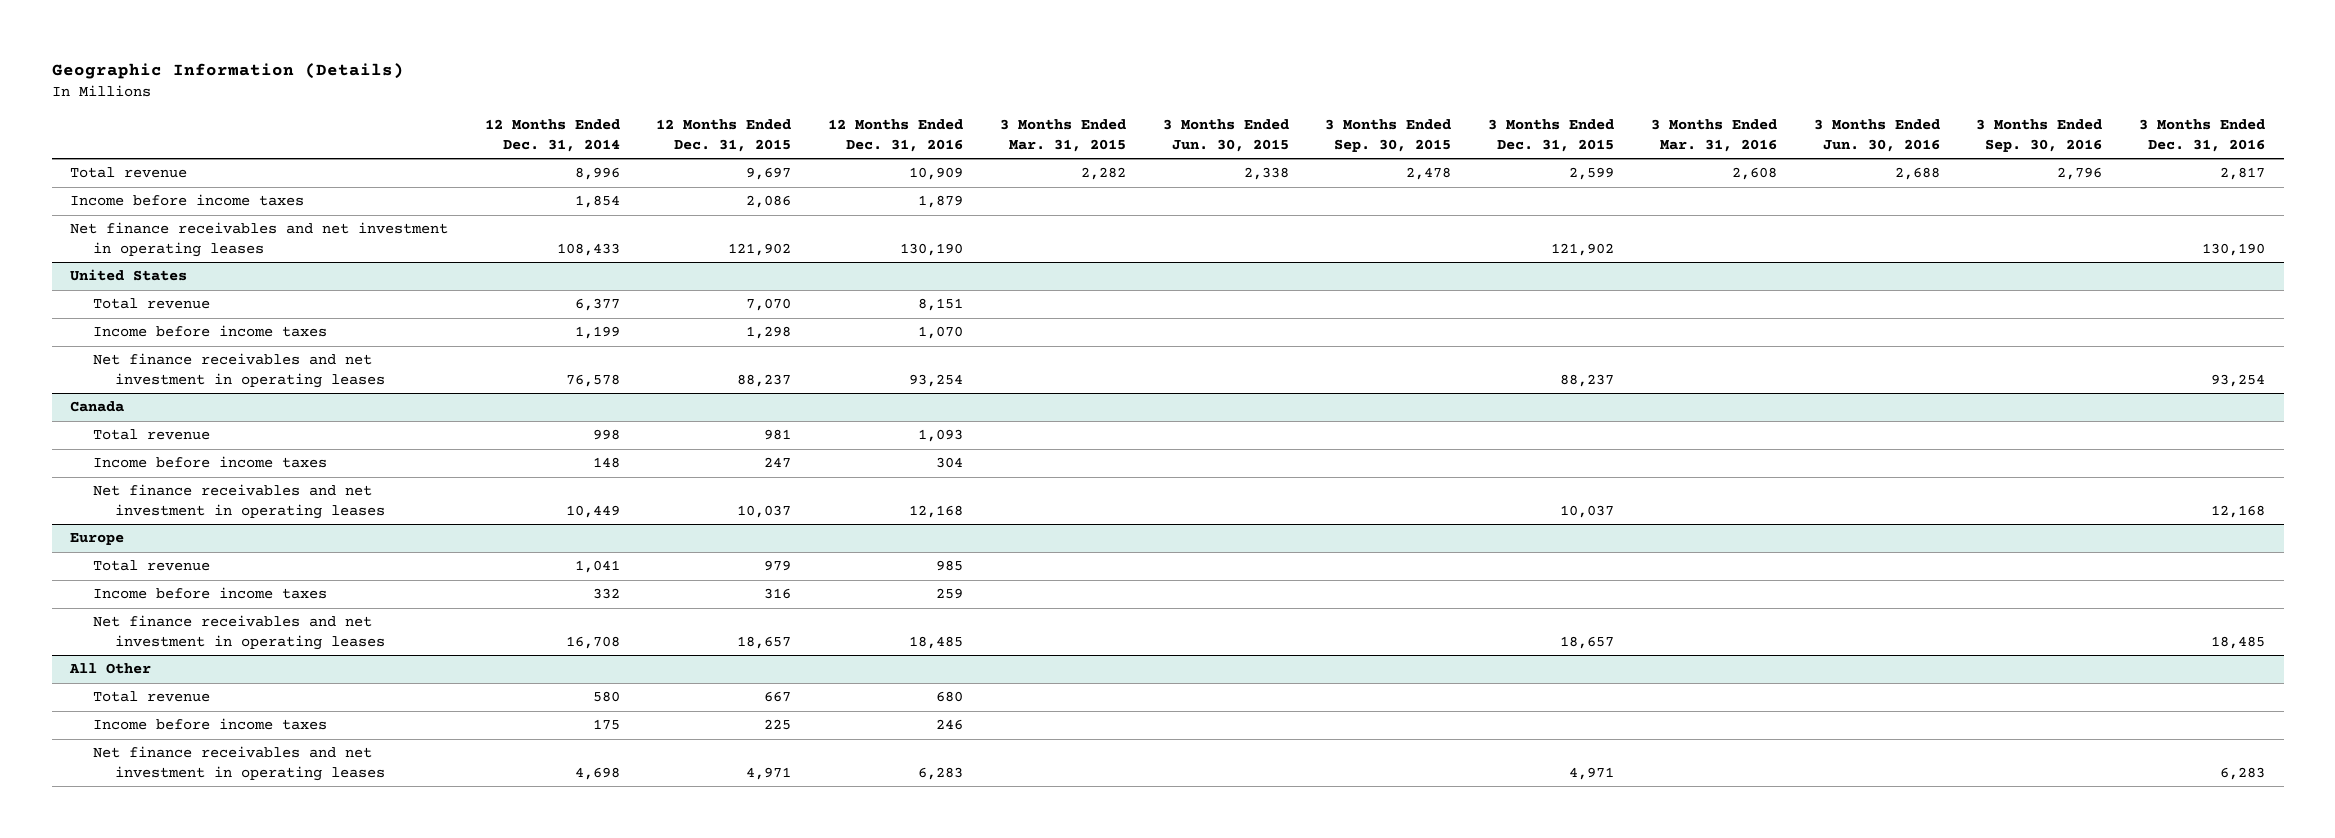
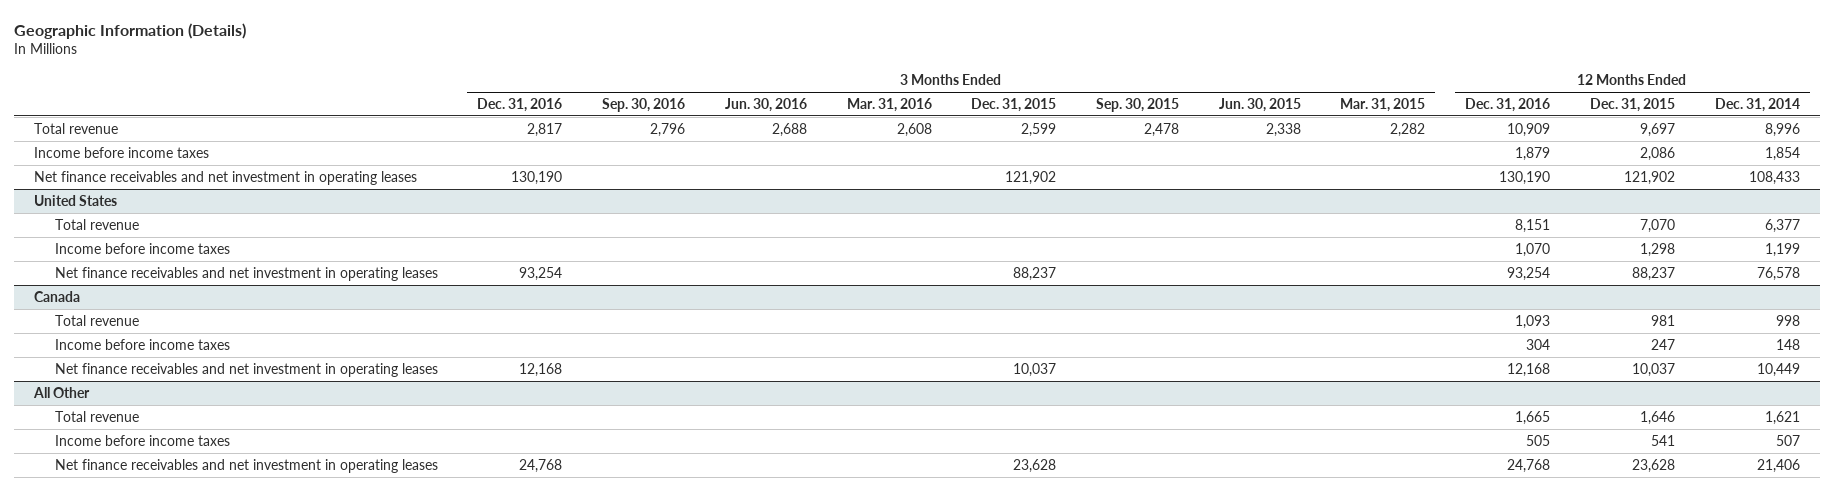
- | 12 Months Ended Dec. 31, 2014 | 12 Months Ended Dec. 31, 2015 | 12 Months Ended Dec. 31, 2016 | 3 Months Ended Mar. 31, 2015 | 3 Months Ended Jun. 30, 2015 | 3 Months Ended Sep. 30, 2015 | 3 Months Ended Dec. 31, 2015 | 3 Months Ended Mar. 31, 2016 | 3 Months Ended Jun. 30, 2016 | 3 Months Ended Sep. 30, 2016 | 3 Months Ended Dec. 31, 2016
+ | 3 Months Ended Dec. 31, 2016 | 3 Months Ended Sep. 30, 2016 | 3 Months Ended Jun. 30, 2016 | 3 Months Ended Mar. 31, 2016 | 3 Months Ended Dec. 31, 2015 | 3 Months Ended Sep. 30, 2015 | 3 Months Ended Jun. 30, 2015 | 3 Months Ended Mar. 31, 2015 | 12 Months Ended Dec. 31, 2016 | 12 Months Ended Dec. 31, 2015 | 12 Months Ended Dec. 31, 2014
- Europe
- Total revenue | 1,041 | 979 | 985 | | | | | | | |
- Income before income taxes | 332 | 316 | 259 | | | | | | | |
- Net finance receivables and net investment in operating leases | 16,708 | 18,657 | 18,485 | | | | 18,657 | | | | 18,485
@ All Other
- Total revenue | 580 | 667 | 680 | | | | | | | |
- Income before income taxes | 175 | 225 | 246 | | | | | | | |
- Net finance receivables and net investment in operating leases | 4,698 | 4,971 | 6,283 | | | | 4,971 | | | | 6,283
+ Total revenue | | | | | | | | | 1,665 | 1,646 | 1,621
+ Income before income taxes | | | | | | | | | 505 | 541 | 507
+ Net finance receivables and net investment in operating leases | 24,768 | | | | 23,628 | | | | 24,768 | 23,628 | 21,406

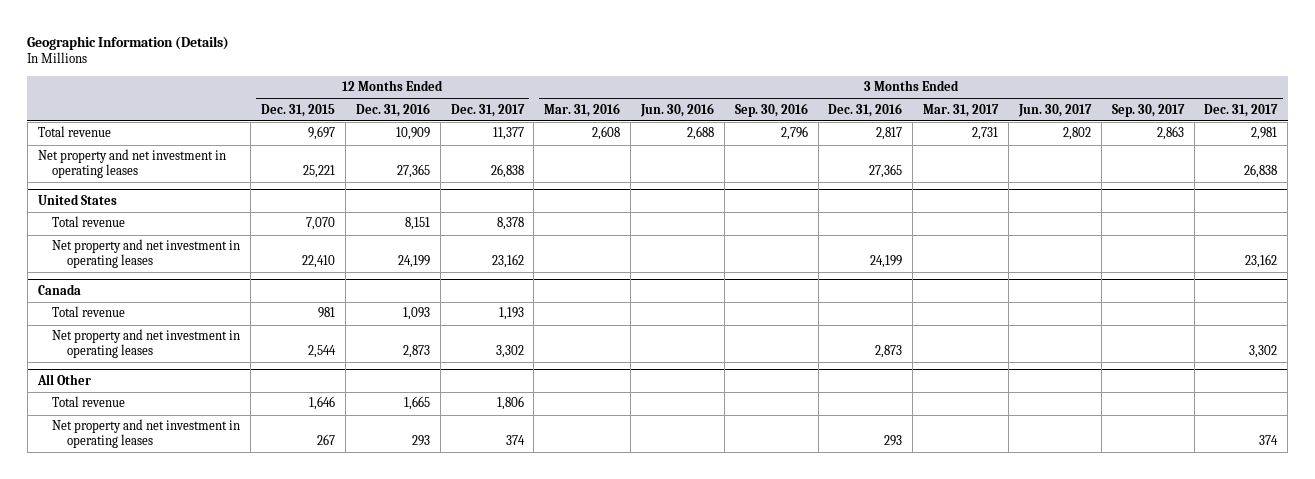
- | 3 Months Ended Dec. 31, 2016 | 3 Months Ended Sep. 30, 2016 | 3 Months Ended Jun. 30, 2016 | 3 Months Ended Mar. 31, 2016 | 3 Months Ended Dec. 31, 2015 | 3 Months Ended Sep. 30, 2015 | 3 Months Ended Jun. 30, 2015 | 3 Months Ended Mar. 31, 2015 | 12 Months Ended Dec. 31, 2016 | 12 Months Ended Dec. 31, 2015 | 12 Months Ended Dec. 31, 2014
+ | 12 Months Ended Dec. 31, 2015 | 12 Months Ended Dec. 31, 2016 | 12 Months Ended Dec. 31, 2017 | 3 Months Ended Mar. 31, 2016 | 3 Months Ended Jun. 30, 2016 | 3 Months Ended Sep. 30, 2016 | 3 Months Ended Dec. 31, 2016 | 3 Months Ended Mar. 31, 2017 | 3 Months Ended Jun. 30, 2017 | 3 Months Ended Sep. 30, 2017 | 3 Months Ended Dec. 31, 2017
- Income before income taxes | | | | | | | | | 1,879 | 2,086 | 1,854
- Net finance receivables and net investment in operating leases | 130,190 | | | | 121,902 | | | | 130,190 | 121,902 | 108,433
+ Net property and net investment in operating leases | 25,221 | 27,365 | 26,838 | | | | 27,365 | | | | 26,838
@ United States
- Income before income taxes | | | | | | | | | 1,070 | 1,298 | 1,199
- Net finance receivables and net investment in operating leases | 93,254 | | | | 88,237 | | | | 93,254 | 88,237 | 76,578
+ Net property and net investment in operating leases | 22,410 | 24,199 | 23,162 | | | | 24,199 | | | | 23,162
@ Canada
- Income before income taxes | | | | | | | | | 304 | 247 | 148
- Net finance receivables and net investment in operating leases | 12,168 | | | | 10,037 | | | | 12,168 | 10,037 | 10,449
+ Net property and net investment in operating leases | 2,544 | 2,873 | 3,302 | | | | 2,873 | | | | 3,302
@ All Other
- Income before income taxes | | | | | | | | | 505 | 541 | 507
- Net finance receivables and net investment in operating leases | 24,768 | | | | 23,628 | | | | 24,768 | 23,628 | 21,406
+ Net property and net investment in operating leases | 267 | 293 | 374 | | | | 293 | | | | 374

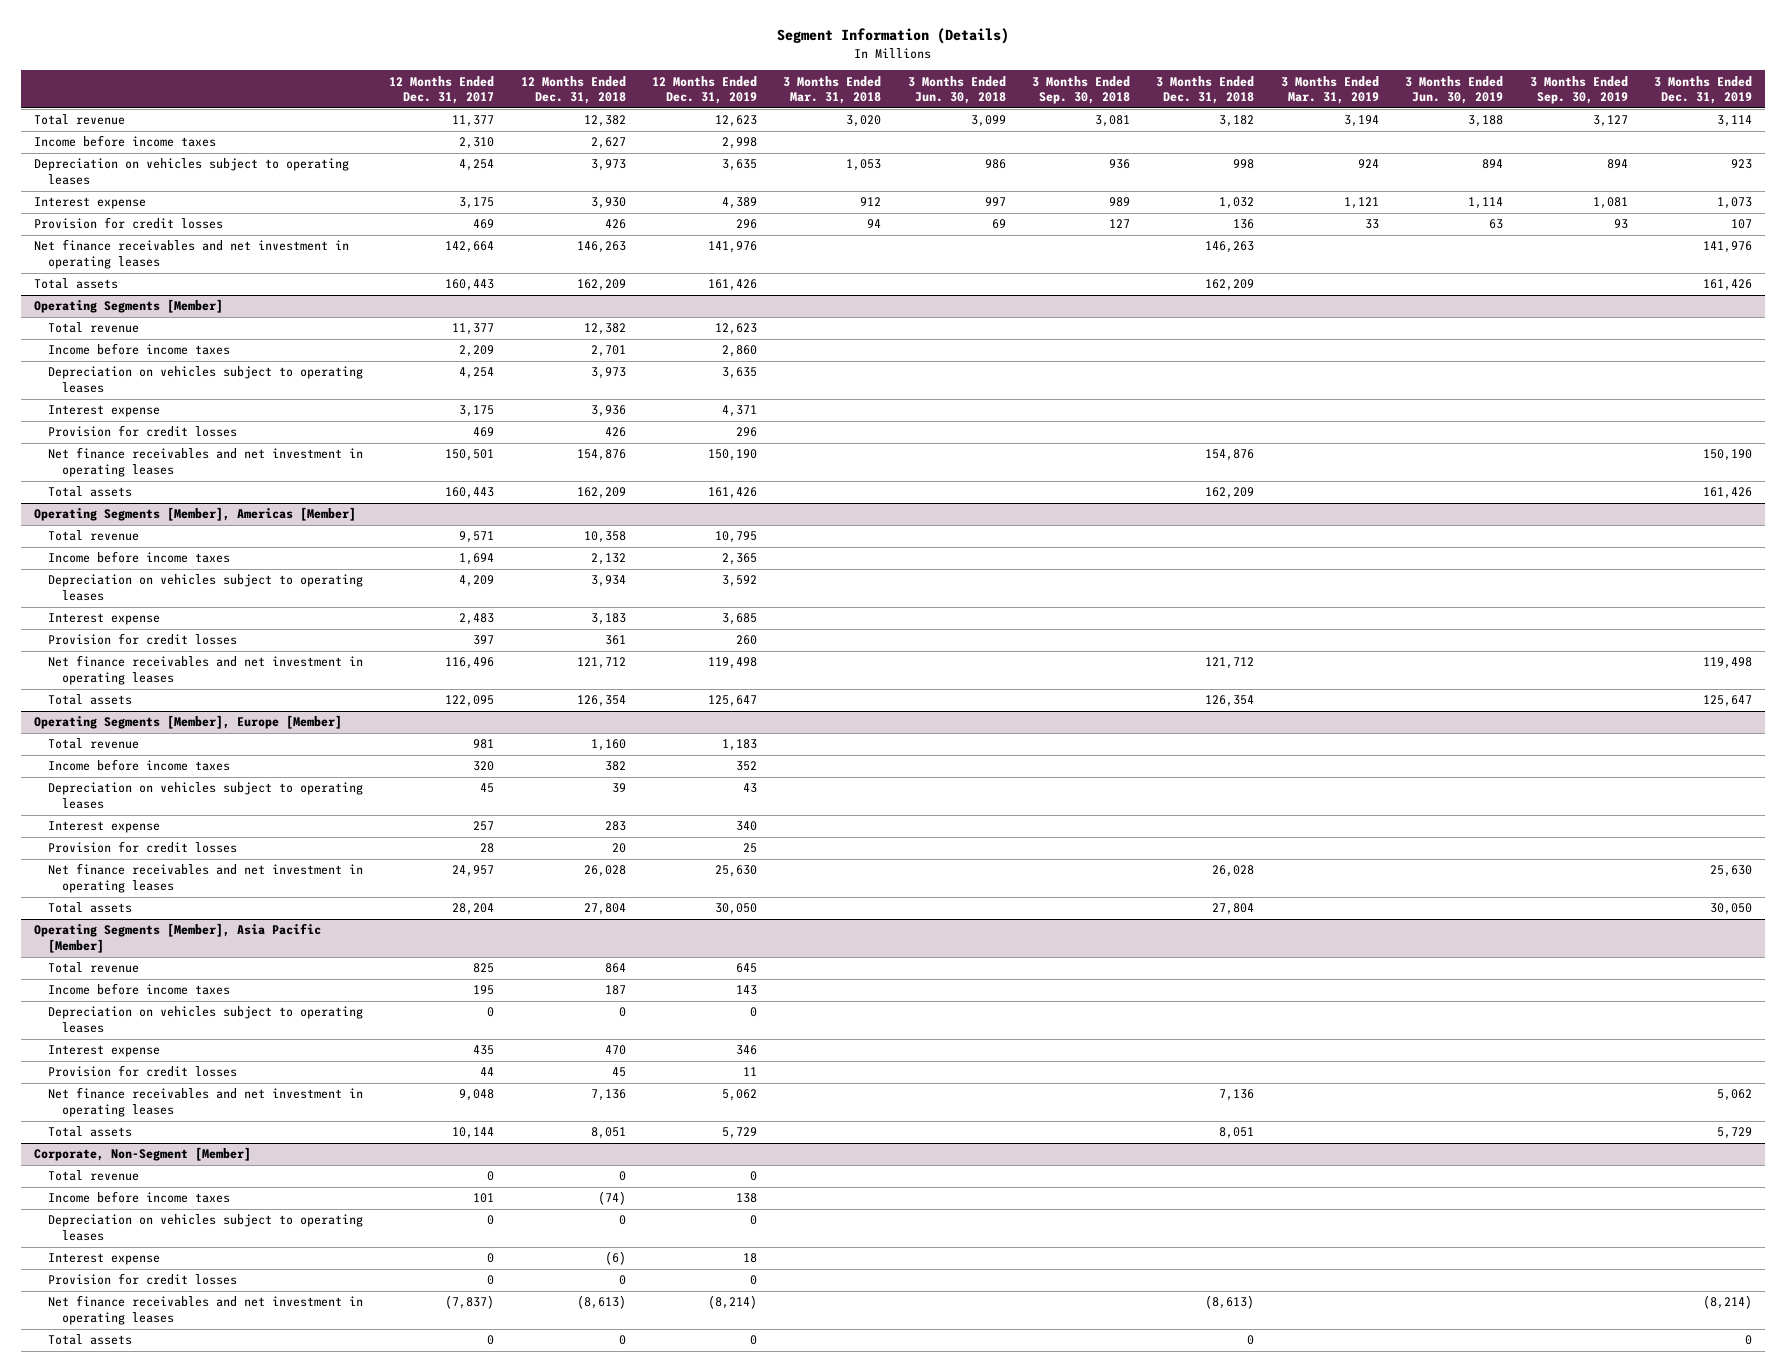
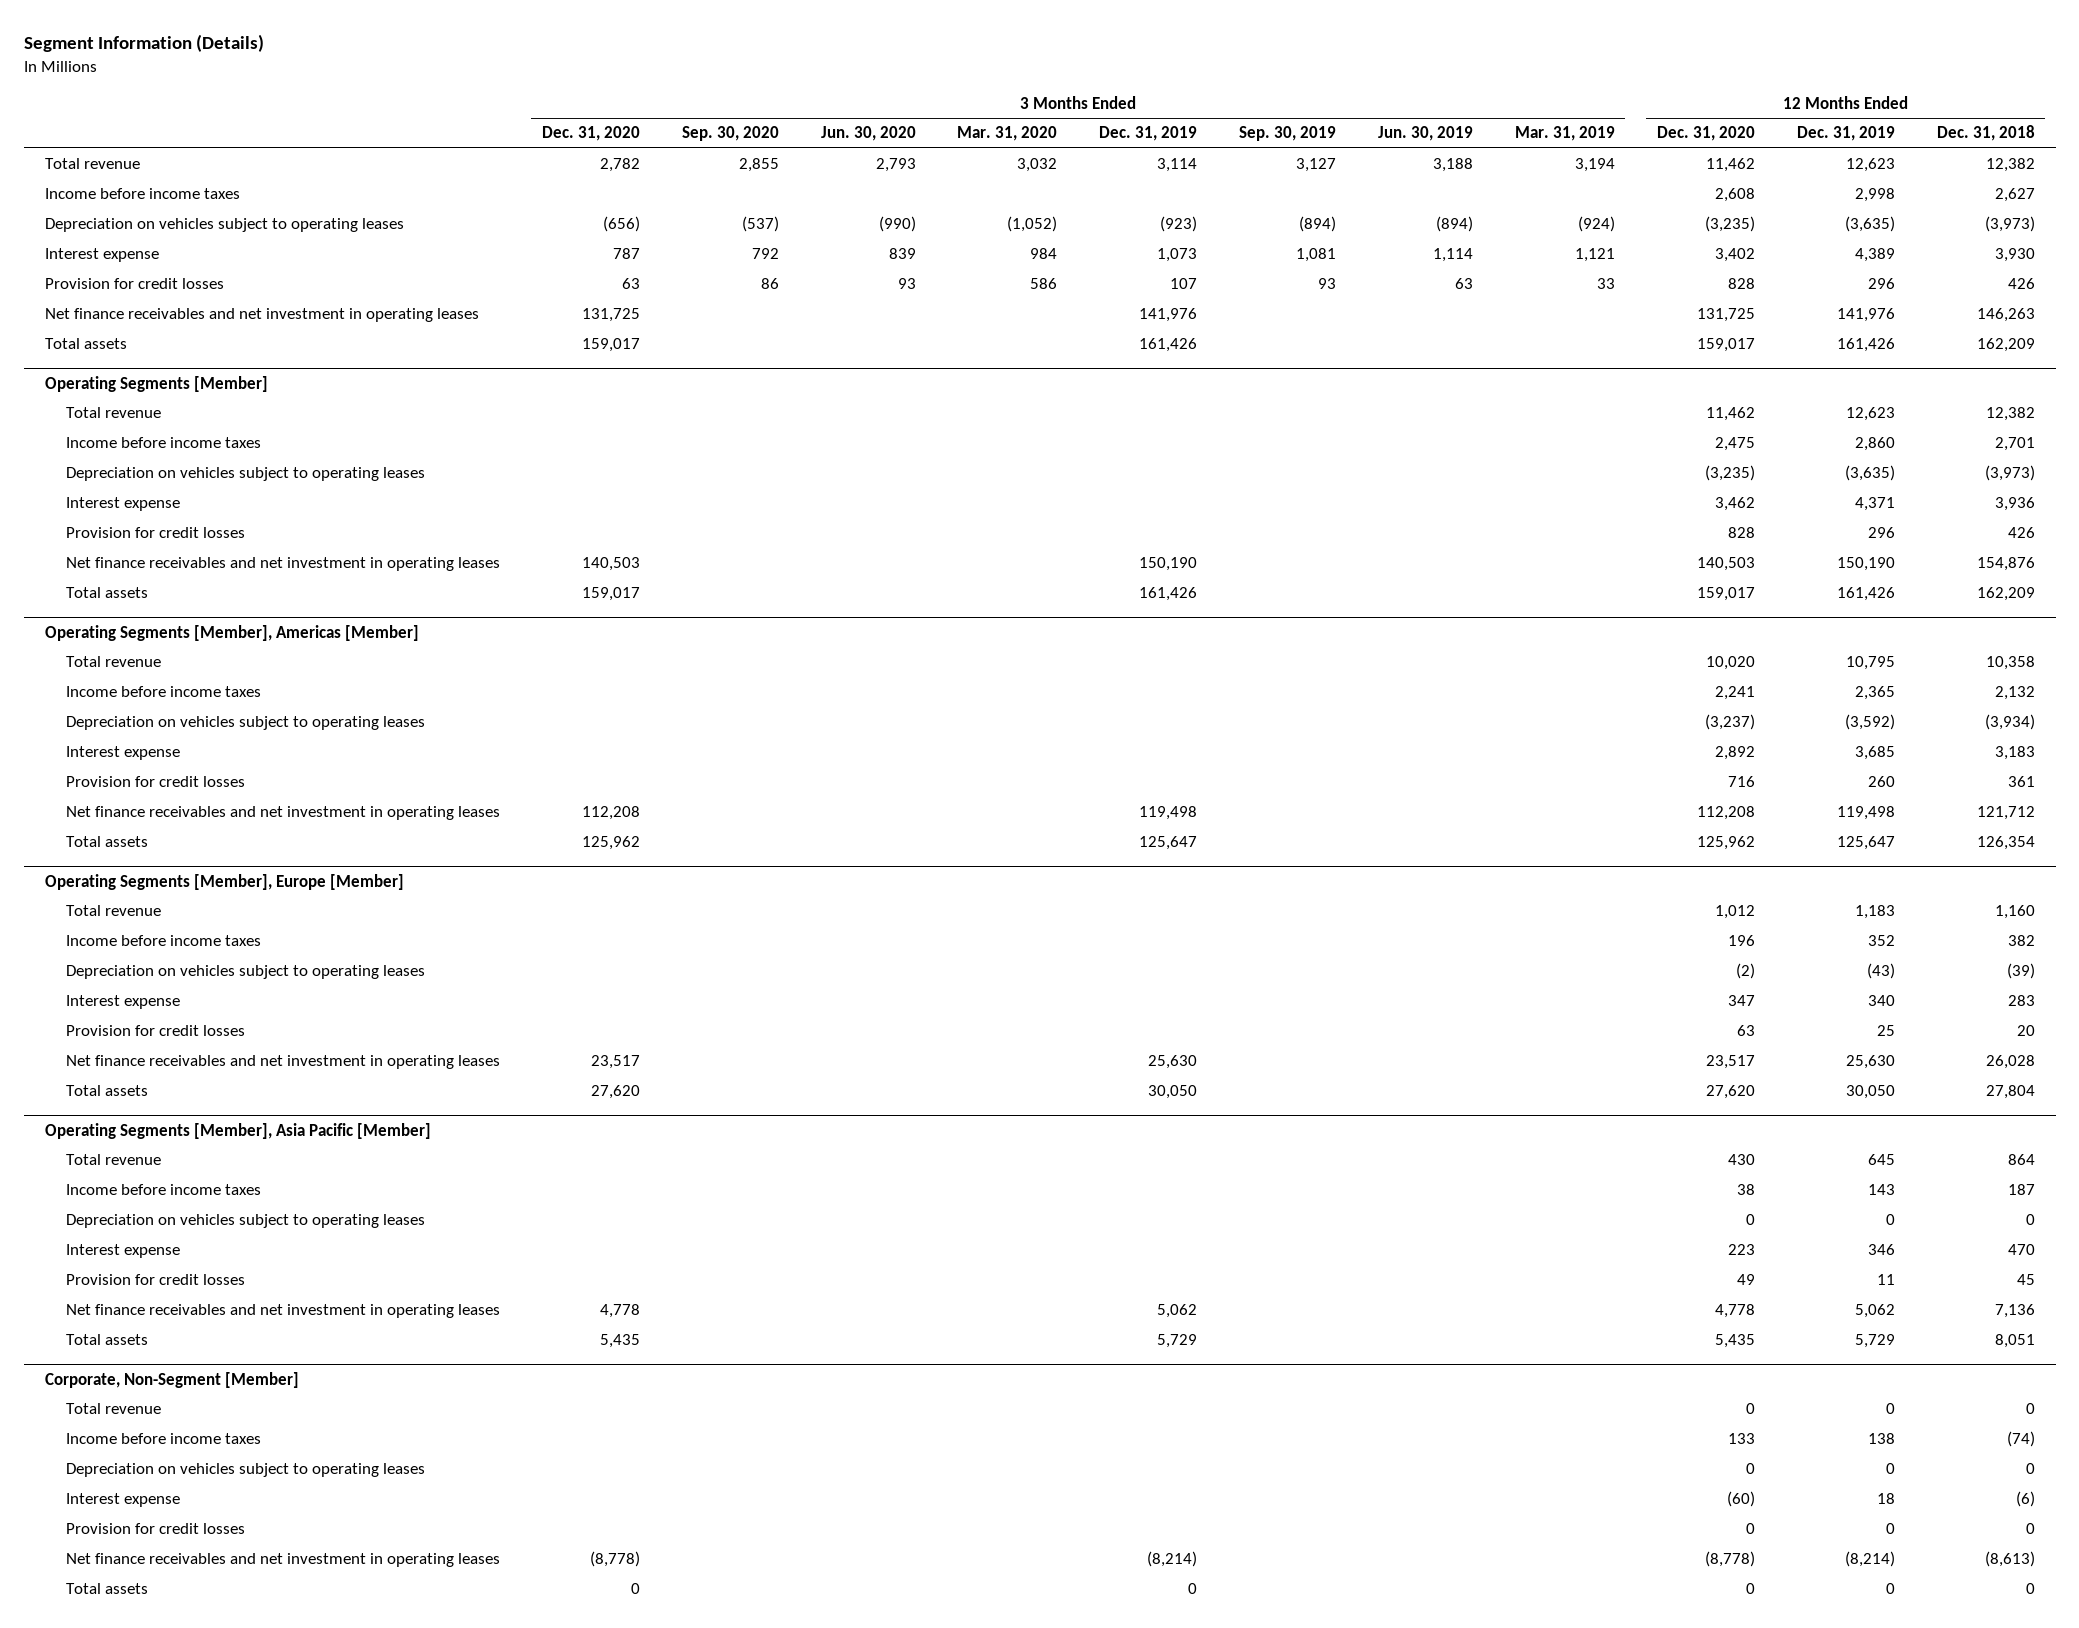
- | 12 Months Ended Dec. 31, 2017 | 12 Months Ended Dec. 31, 2018 | 12 Months Ended Dec. 31, 2019 | 3 Months Ended Mar. 31, 2018 | 3 Months Ended Jun. 30, 2018 | 3 Months Ended Sep. 30, 2018 | 3 Months Ended Dec. 31, 2018 | 3 Months Ended Mar. 31, 2019 | 3 Months Ended Jun. 30, 2019 | 3 Months Ended Sep. 30, 2019 | 3 Months Ended Dec. 31, 2019
+ | 3 Months Ended Dec. 31, 2020 | 3 Months Ended Sep. 30, 2020 | 3 Months Ended Jun. 30, 2020 | 3 Months Ended Mar. 31, 2020 | 3 Months Ended Dec. 31, 2019 | 3 Months Ended Sep. 30, 2019 | 3 Months Ended Jun. 30, 2019 | 3 Months Ended Mar. 31, 2019 | 12 Months Ended Dec. 31, 2020 | 12 Months Ended Dec. 31, 2019 | 12 Months Ended Dec. 31, 2018
- Depreciation on vehicles subject to operating leases | 4,254 | 3,973 | 3,635 | 1,053 | 986 | 936 | 998 | 924 | 894 | 894 | 923
+ Depreciation on vehicles subject to operating leases | (656) | (537) | (990) | (1,052) | (923) | (894) | (894) | (924) | (3,235) | (3,635) | (3,973)
@ Operating Segments [Member]
- Depreciation on vehicles subject to operating leases | 4,254 | 3,973 | 3,635 | | | | | | | |
+ Depreciation on vehicles subject to operating leases | | | | | | | | | (3,235) | (3,635) | (3,973)
@ Operating Segments [Member], Americas [Member]
- Depreciation on vehicles subject to operating leases | 4,209 | 3,934 | 3,592 | | | | | | | |
+ Depreciation on vehicles subject to operating leases | | | | | | | | | (3,237) | (3,592) | (3,934)
@ Operating Segments [Member], Europe [Member]
- Depreciation on vehicles subject to operating leases | 45 | 39 | 43 | | | | | | | |
+ Depreciation on vehicles subject to operating leases | | | | | | | | | (2) | (43) | (39)

